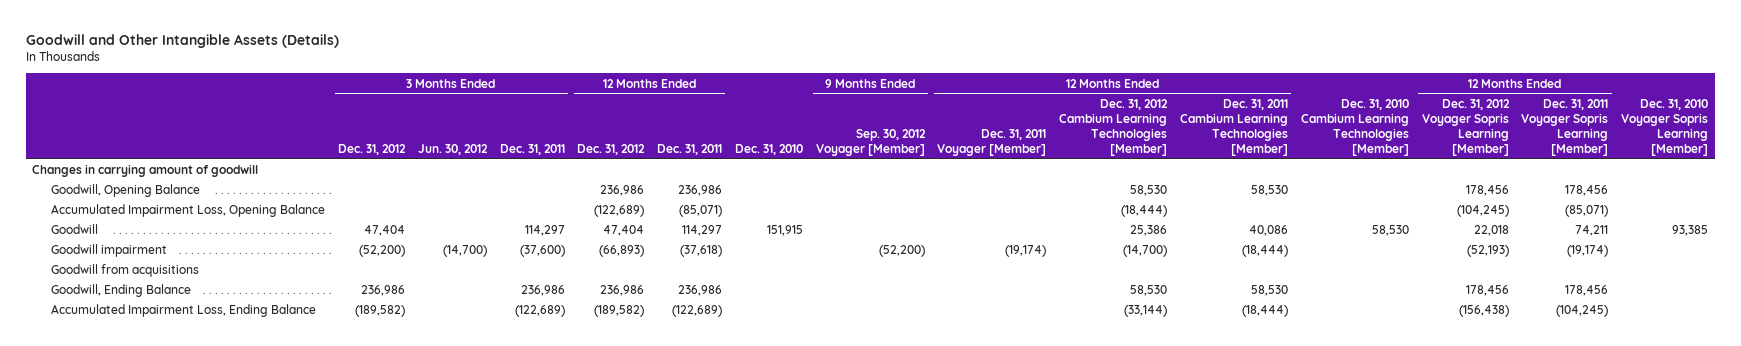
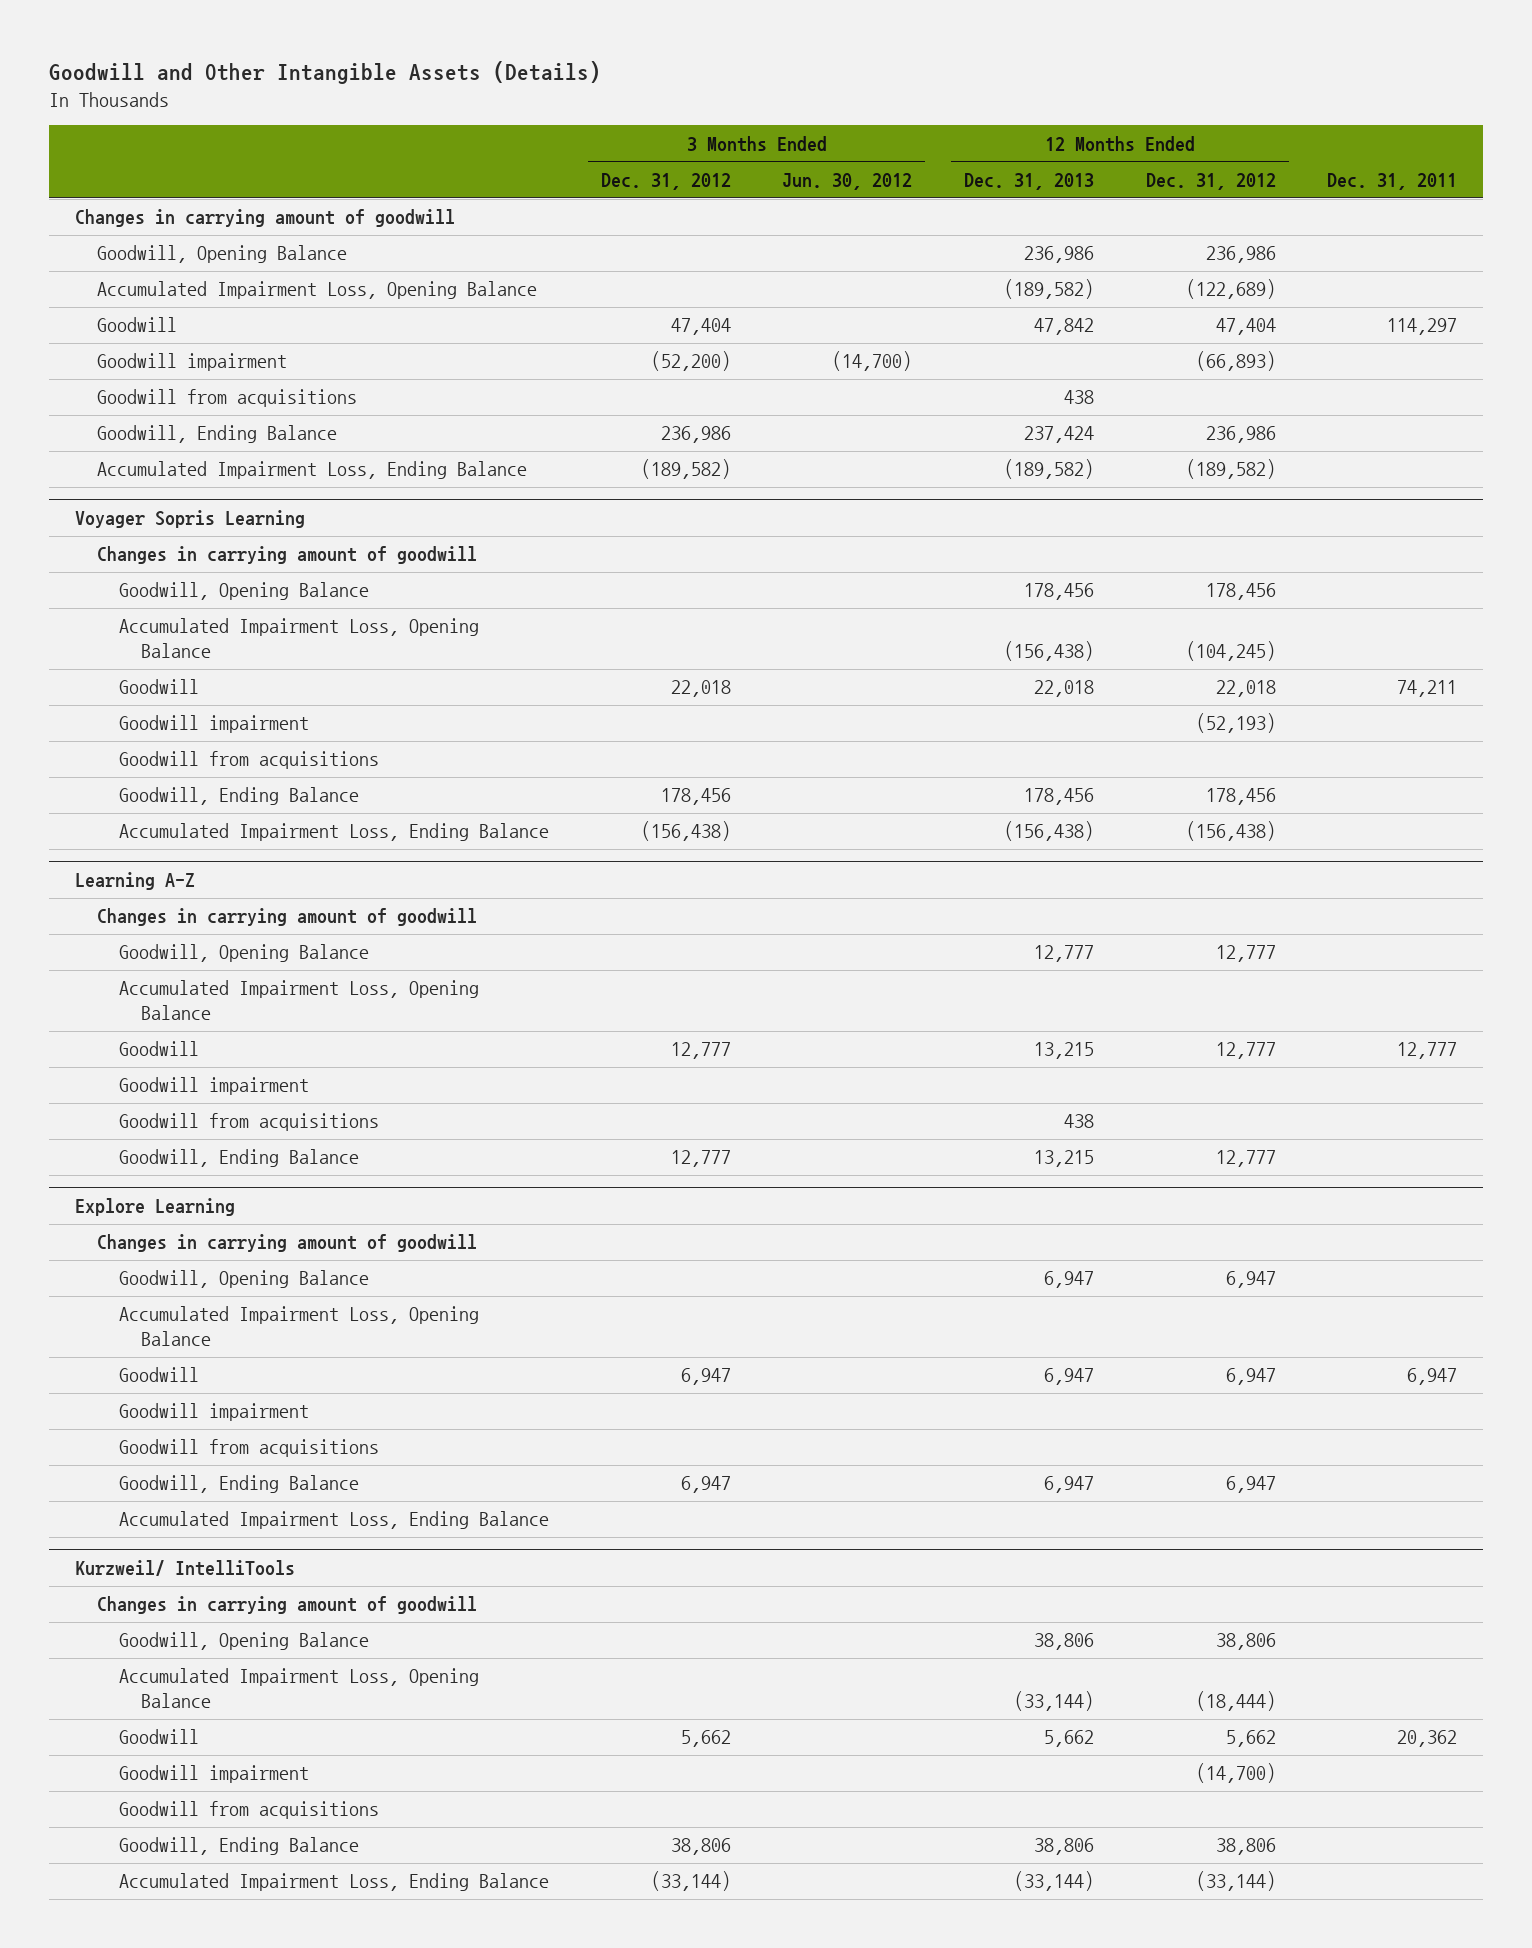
- | 3 Months Ended Dec. 31, 2012 | 3 Months Ended Jun. 30, 2012 | 3 Months Ended Dec. 31, 2011 | 12 Months Ended Dec. 31, 2012 | 12 Months Ended Dec. 31, 2011 | Dec. 31, 2010 | 9 Months Ended Sep. 30, 2012 Voyager [Member] | 12 Months Ended Dec. 31, 2011 Voyager [Member] | 12 Months Ended Dec. 31, 2012 Cambium Learning Technologies [Member] | 12 Months Ended Dec. 31, 2011 Cambium Learning Technologies [Member] | Dec. 31, 2010 Cambium Learning Technologies [Member] | 12 Months Ended Dec. 31, 2012 Voyager Sopris Learning [Member] | 12 Months Ended Dec. 31, 2011 Voyager Sopris Learning [Member] | Dec. 31, 2010 Voyager Sopris Learning [Member]
+ | 3 Months Ended Dec. 31, 2012 | 3 Months Ended Jun. 30, 2012 | 12 Months Ended Dec. 31, 2013 | 12 Months Ended Dec. 31, 2012 | Dec. 31, 2011
+ Voyager Sopris Learning
+ Changes in carrying amount of goodwill
+ Goodwill, Opening Balance | | | 178,456 | 178,456 |
+ Accumulated Impairment Loss, Opening Balance | | | (156,438) | (104,245) |
+ Goodwill | 22,018 | | 22,018 | 22,018 | 74,211
+ Goodwill impairment | | | | (52,193) |
+ Goodwill from acquisitions
+ Goodwill, Ending Balance | 178,456 | | 178,456 | 178,456 |
+ Accumulated Impairment Loss, Ending Balance | (156,438) | | (156,438) | (156,438) |
+ Learning A-Z
+ Changes in carrying amount of goodwill
+ Goodwill, Opening Balance | | | 12,777 | 12,777 |
+ Accumulated Impairment Loss, Opening Balance
+ Goodwill | 12,777 | | 13,215 | 12,777 | 12,777
+ Goodwill impairment
+ Goodwill from acquisitions | | | 438 | |
+ Goodwill, Ending Balance | 12,777 | | 13,215 | 12,777 |
+ Explore Learning
+ Changes in carrying amount of goodwill
+ Goodwill, Opening Balance | | | 6,947 | 6,947 |
+ Accumulated Impairment Loss, Opening Balance
+ Goodwill | 6,947 | | 6,947 | 6,947 | 6,947
+ Goodwill impairment
+ Goodwill from acquisitions
+ Goodwill, Ending Balance | 6,947 | | 6,947 | 6,947 |
+ Accumulated Impairment Loss, Ending Balance
+ Kurzweil/ IntelliTools
+ Changes in carrying amount of goodwill
+ Goodwill, Opening Balance | | | 38,806 | 38,806 |
+ Accumulated Impairment Loss, Opening Balance | | | (33,144) | (18,444) |
+ Goodwill | 5,662 | | 5,662 | 5,662 | 20,362
+ Goodwill impairment | | | | (14,700) |
+ Goodwill from acquisitions
+ Goodwill, Ending Balance | 38,806 | | 38,806 | 38,806 |
+ Accumulated Impairment Loss, Ending Balance | (33,144) | | (33,144) | (33,144) |

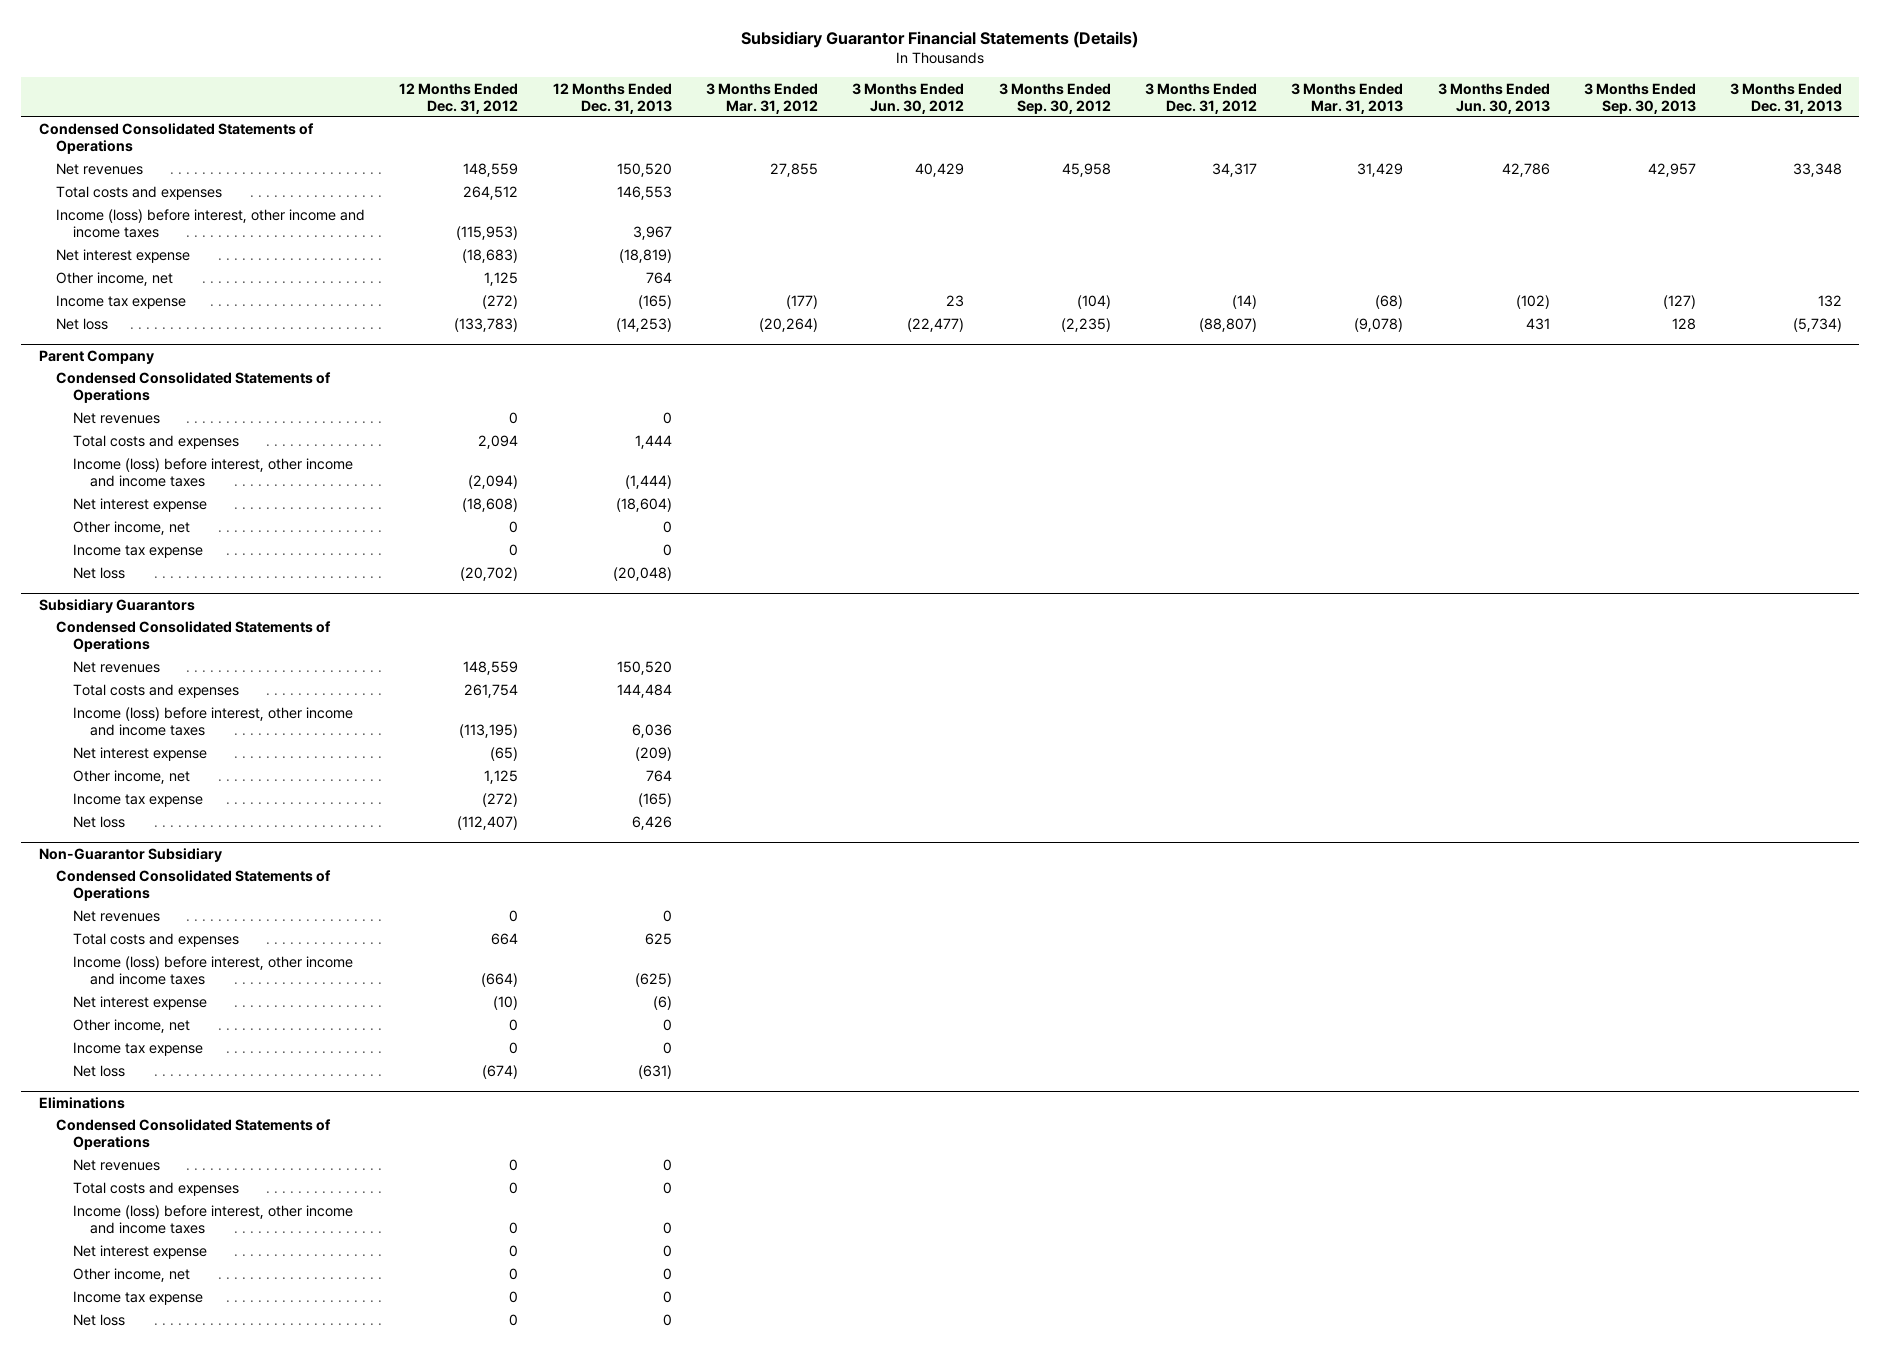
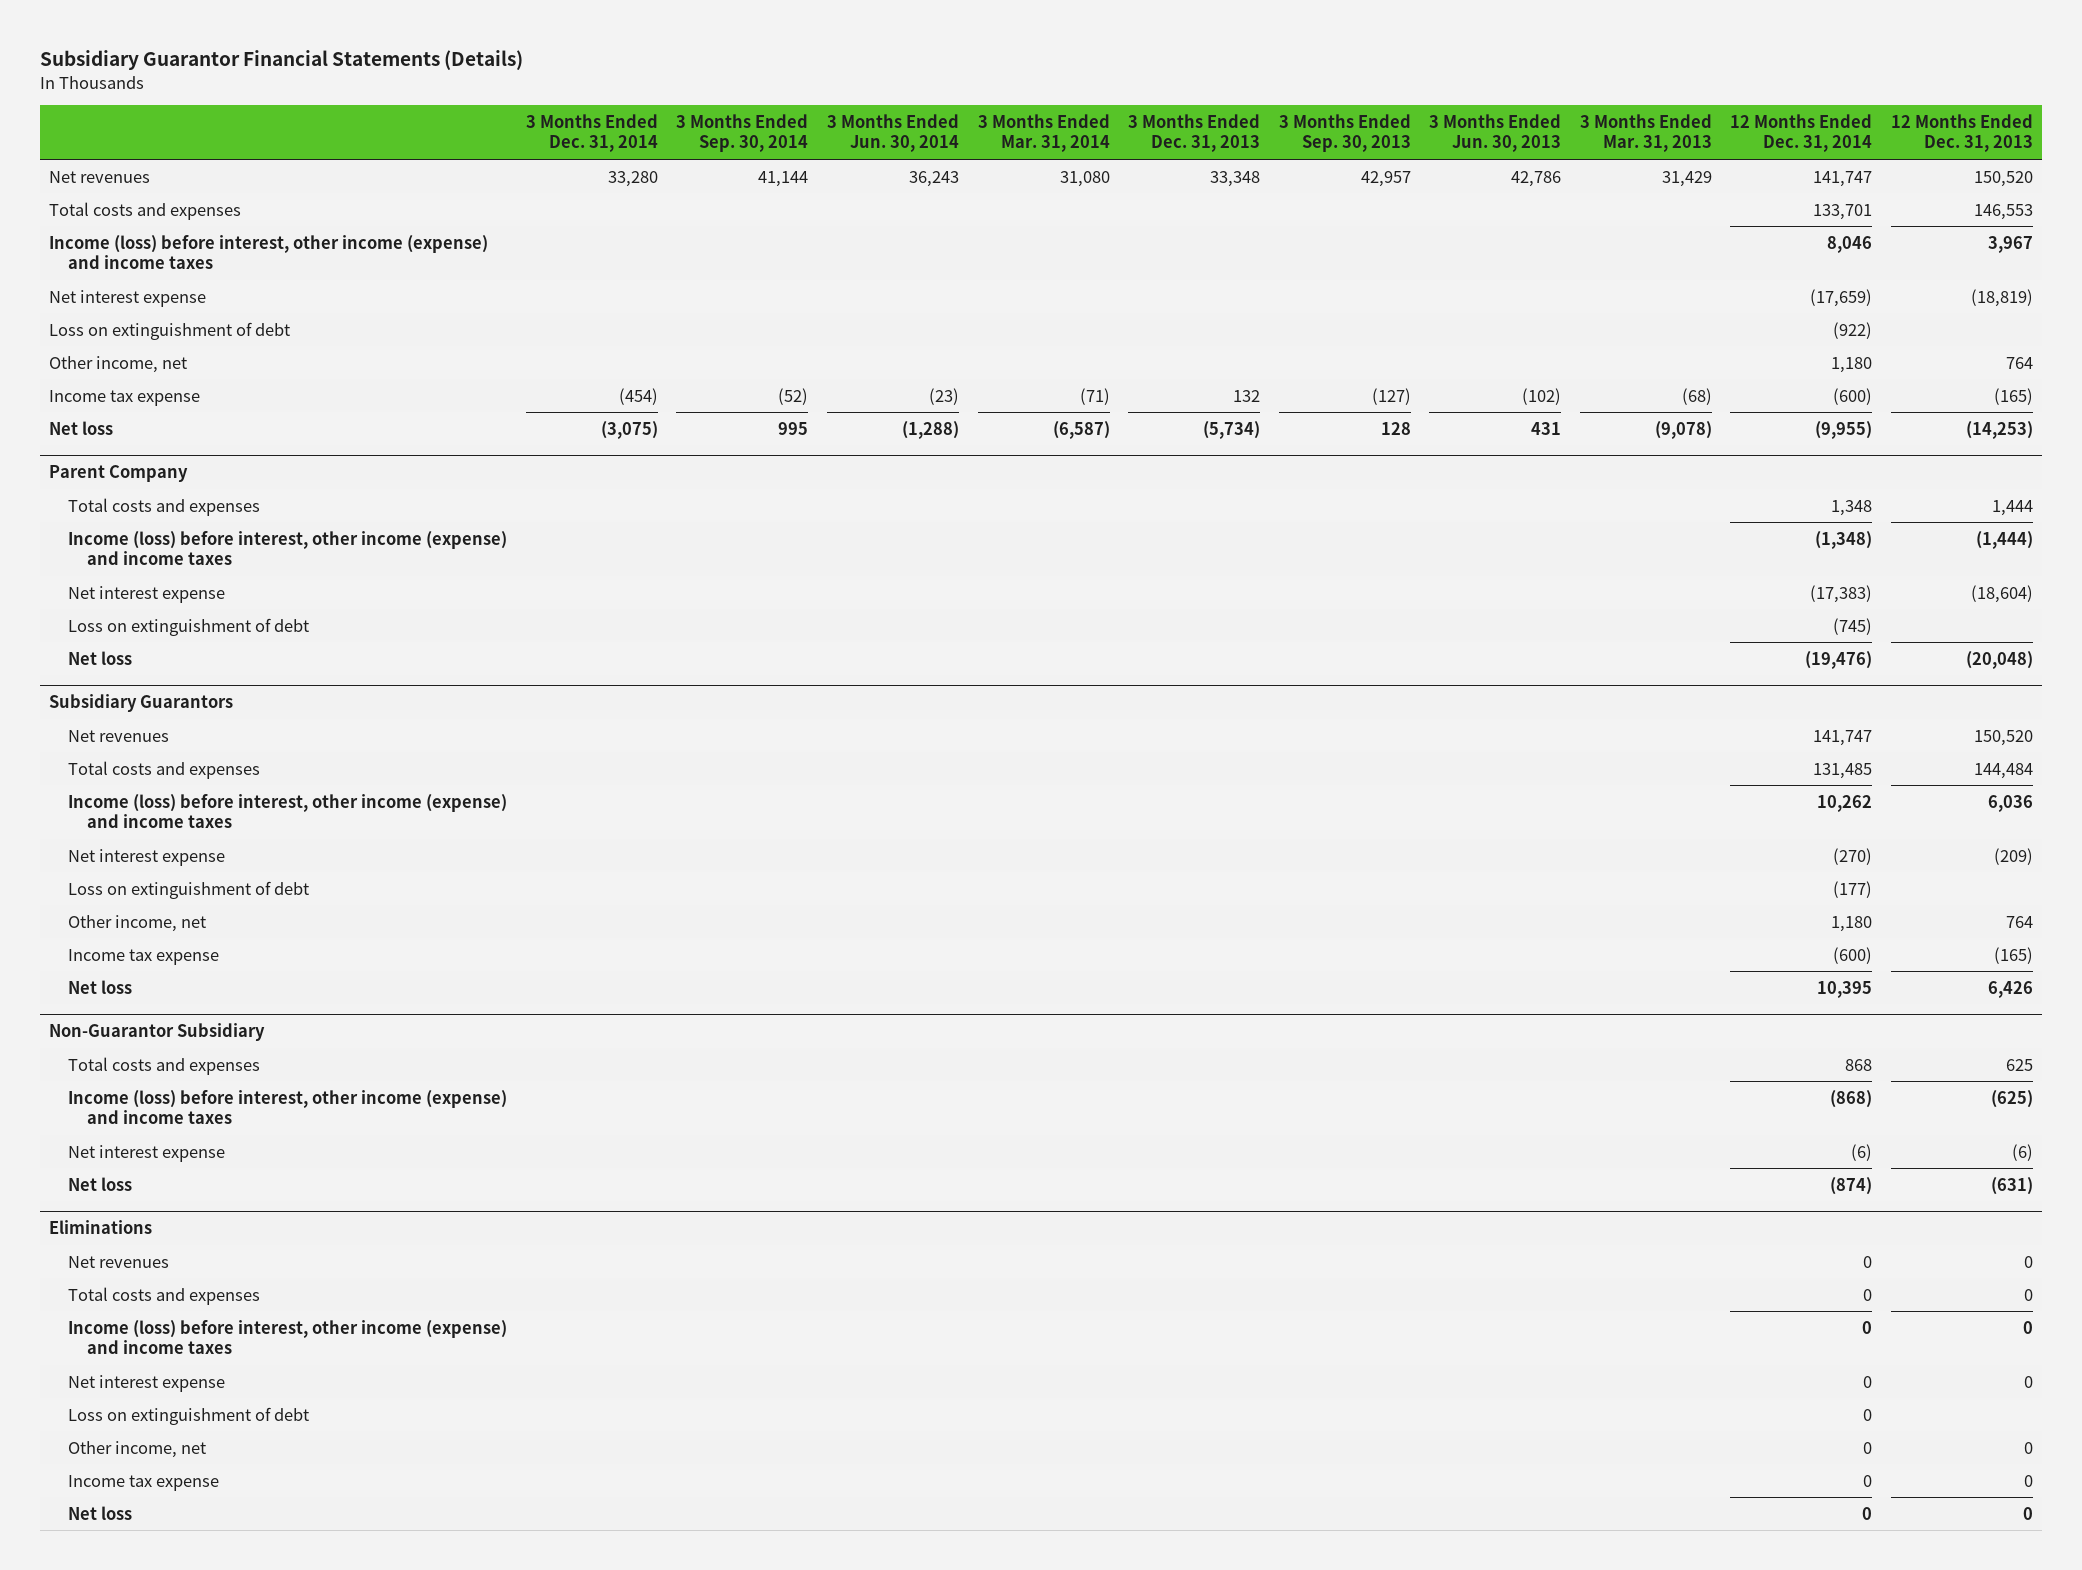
- | 12 Months Ended Dec. 31, 2012 | 12 Months Ended Dec. 31, 2013 | 3 Months Ended Mar. 31, 2012 | 3 Months Ended Jun. 30, 2012 | 3 Months Ended Sep. 30, 2012 | 3 Months Ended Dec. 31, 2012 | 3 Months Ended Mar. 31, 2013 | 3 Months Ended Jun. 30, 2013 | 3 Months Ended Sep. 30, 2013 | 3 Months Ended Dec. 31, 2013
+ | 3 Months Ended Dec. 31, 2014 | 3 Months Ended Sep. 30, 2014 | 3 Months Ended Jun. 30, 2014 | 3 Months Ended Mar. 31, 2014 | 3 Months Ended Dec. 31, 2013 | 3 Months Ended Sep. 30, 2013 | 3 Months Ended Jun. 30, 2013 | 3 Months Ended Mar. 31, 2013 | 12 Months Ended Dec. 31, 2014 | 12 Months Ended Dec. 31, 2013
- Condensed Consolidated Statements of Operations
- Income (loss) before interest, other income and income taxes | (115,953) | 3,967 | | | | | | | |
+ Income (loss) before interest, other income (expense) and income taxes | | | | | | | | | 8,046 | 3,967
+ Loss on extinguishment of debt | | | | | | | | | (922) |
@ Parent Company
- Condensed Consolidated Statements of Operations
- Net revenues | 0 | 0 | | | | | | | |
- Income (loss) before interest, other income and income taxes | (2,094) | (1,444) | | | | | | | |
+ Income (loss) before interest, other income (expense) and income taxes | | | | | | | | | (1,348) | (1,444)
- Other income, net | 0 | 0 | | | | | | | |
- Income tax expense | 0 | 0 | | | | | | | |
+ Loss on extinguishment of debt | | | | | | | | | (745) |
@ Subsidiary Guarantors
- Condensed Consolidated Statements of Operations
- Income (loss) before interest, other income and income taxes | (113,195) | 6,036 | | | | | | | |
+ Income (loss) before interest, other income (expense) and income taxes | | | | | | | | | 10,262 | 6,036
+ Loss on extinguishment of debt | | | | | | | | | (177) |
@ Non-Guarantor Subsidiary
- Condensed Consolidated Statements of Operations
- Net revenues | 0 | 0 | | | | | | | |
- Income (loss) before interest, other income and income taxes | (664) | (625) | | | | | | | |
+ Income (loss) before interest, other income (expense) and income taxes | | | | | | | | | (868) | (625)
- Other income, net | 0 | 0 | | | | | | | |
- Income tax expense | 0 | 0 | | | | | | | |
@ Eliminations
- Condensed Consolidated Statements of Operations
- Income (loss) before interest, other income and income taxes | 0 | 0 | | | | | | | |
+ Income (loss) before interest, other income (expense) and income taxes | | | | | | | | | 0 | 0
+ Loss on extinguishment of debt | | | | | | | | | 0 |

